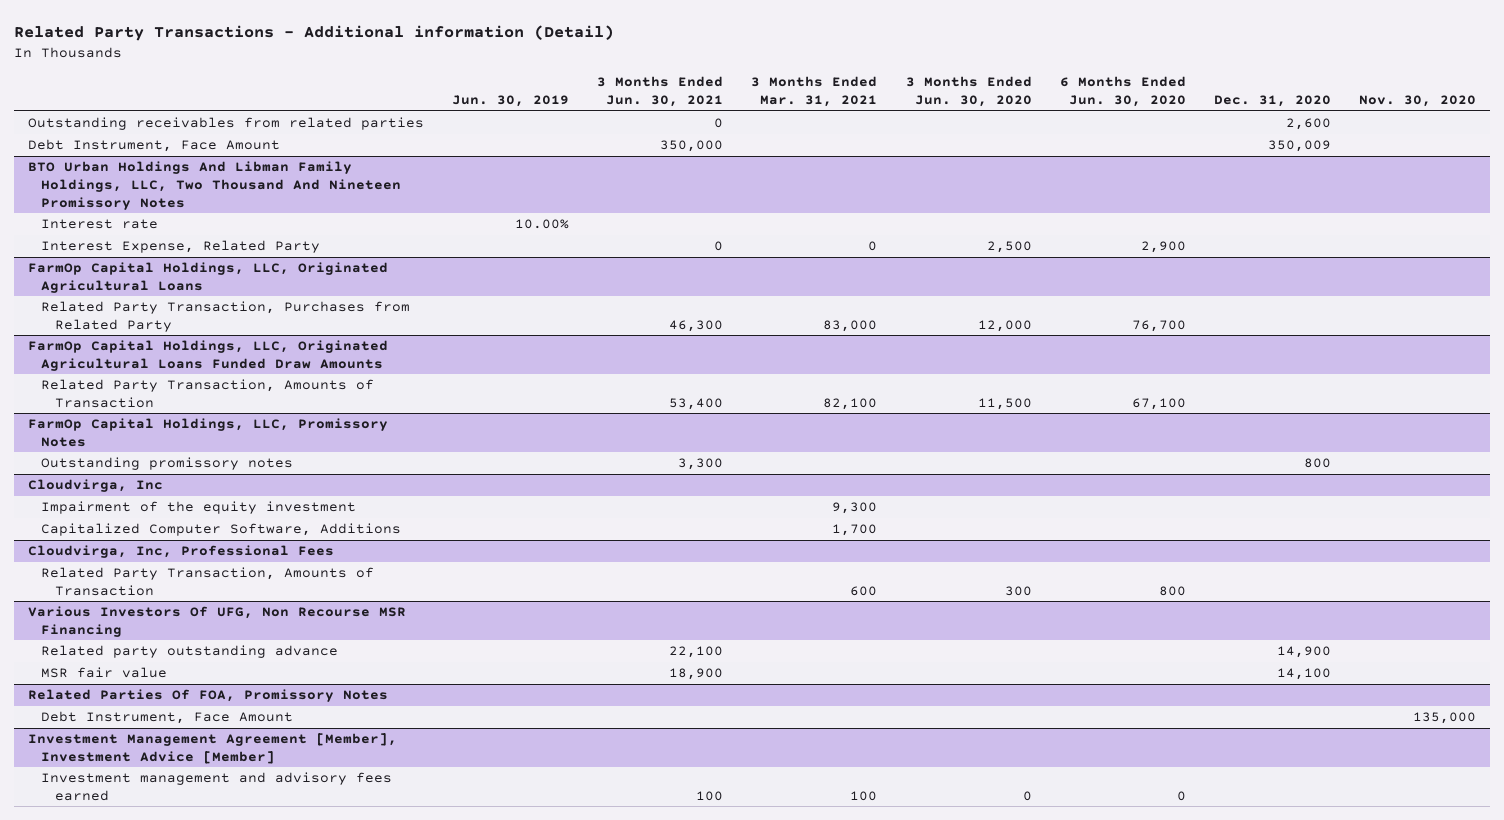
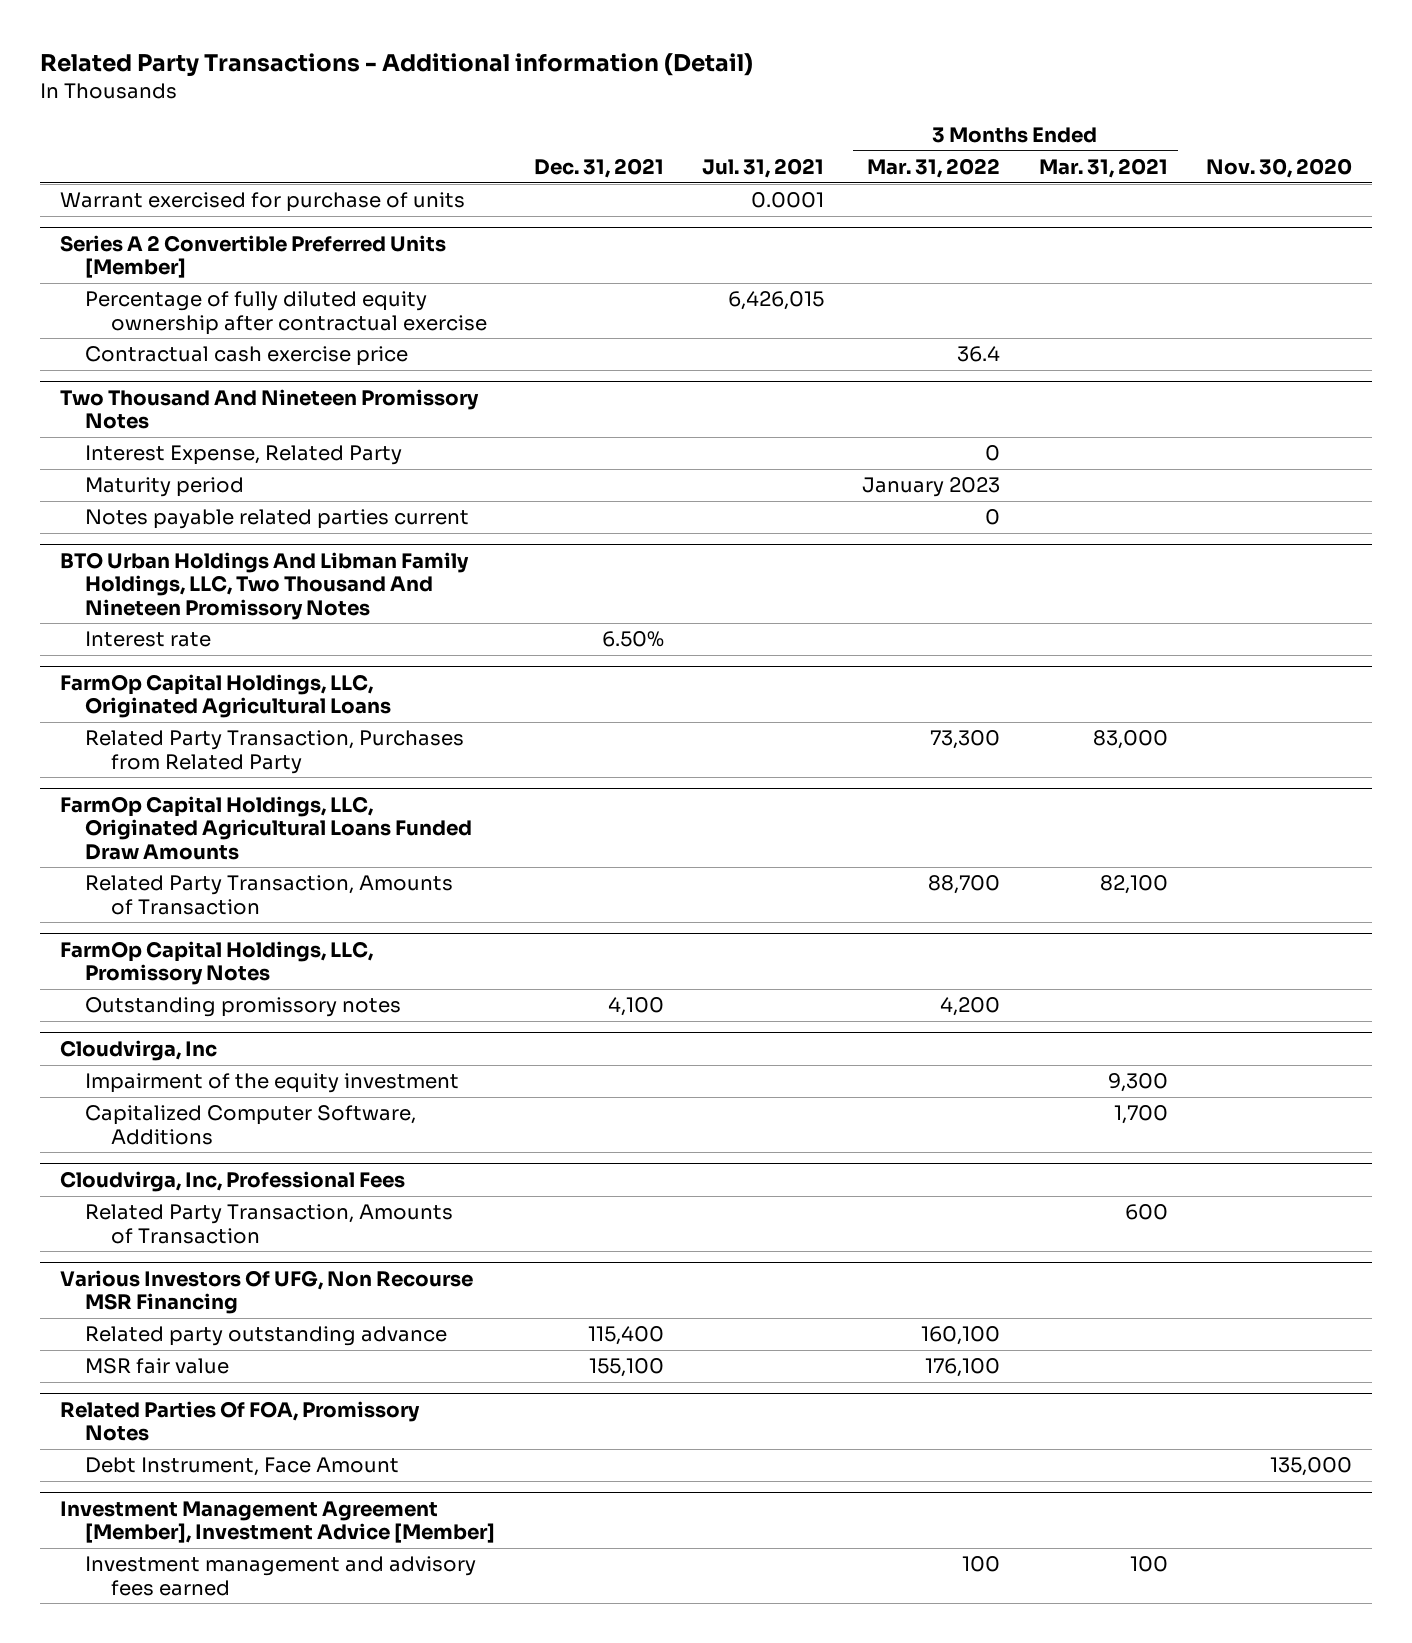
- | Jun. 30, 2019 | 3 Months Ended Jun. 30, 2021 | 3 Months Ended Mar. 31, 2021 | 3 Months Ended Jun. 30, 2020 | 6 Months Ended Jun. 30, 2020 | Dec. 31, 2020 | Nov. 30, 2020
+ | Dec. 31, 2021 | Jul. 31, 2021 | 3 Months Ended Mar. 31, 2022 | 3 Months Ended Mar. 31, 2021 | Nov. 30, 2020
- Outstanding receivables from related parties | | 0 | | | | 2,600 |
- Debt Instrument, Face Amount | | 350,000 | | | | 350,009 |
+ Warrant exercised for purchase of units | | 0.0001 | | |
+ Series A 2 Convertible Preferred Units [Member]
+ Percentage of fully diluted equity ownership after contractual exercise | | 6,426,015 | | |
+ Contractual cash exercise price | | | 36.4 | |
+ Two Thousand And Nineteen Promissory Notes
+ Interest Expense, Related Party | | | 0 | |
+ Maturity period | | | January 2023 | |
+ Notes payable related parties current | | | 0 | |
@ BTO Urban Holdings And Libman Family Holdings, LLC, Two Thousand And Nineteen Promissory Notes
- Interest Expense, Related Party | | 0 | 0 | 2,500 | 2,900 | |

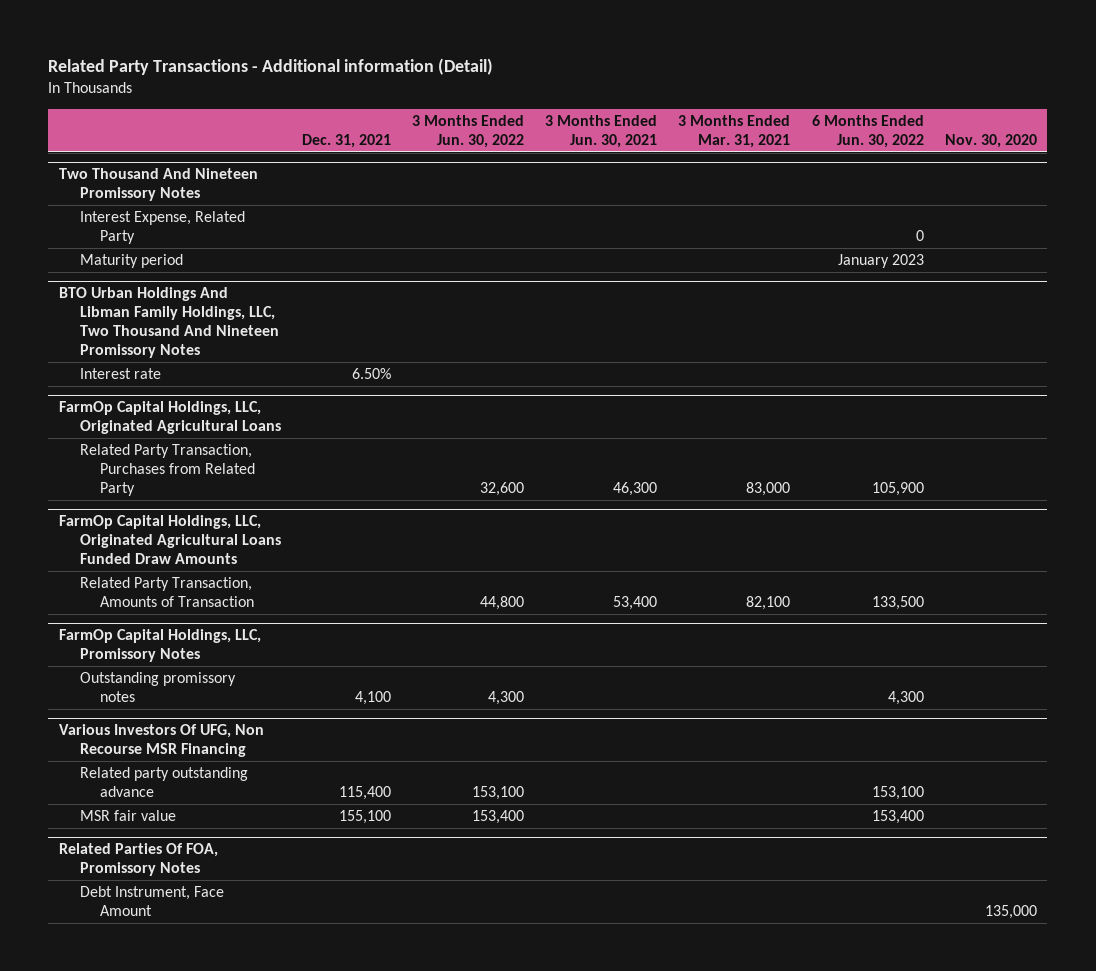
- | Dec. 31, 2021 | Jul. 31, 2021 | 3 Months Ended Mar. 31, 2022 | 3 Months Ended Mar. 31, 2021 | Nov. 30, 2020
+ | Dec. 31, 2021 | 3 Months Ended Jun. 30, 2022 | 3 Months Ended Jun. 30, 2021 | 3 Months Ended Mar. 31, 2021 | 6 Months Ended Jun. 30, 2022 | Nov. 30, 2020
- Warrant exercised for purchase of units | | 0.0001 | | |
- Series A 2 Convertible Preferred Units [Member]
- Percentage of fully diluted equity ownership after contractual exercise | | 6,426,015 | | |
- Contractual cash exercise price | | | 36.4 | |
@ Two Thousand And Nineteen Promissory Notes
- Notes payable related parties current | | | 0 | |
- Cloudvirga, Inc
- Impairment of the equity investment | | | | 9,300 |
- Capitalized Computer Software, Additions | | | | 1,700 |
- Cloudvirga, Inc, Professional Fees
- Related Party Transaction, Amounts of Transaction | | | | 600 |
- Investment Management Agreement [Member], Investment Advice [Member]
- Investment management and advisory fees earned | | | 100 | 100 |

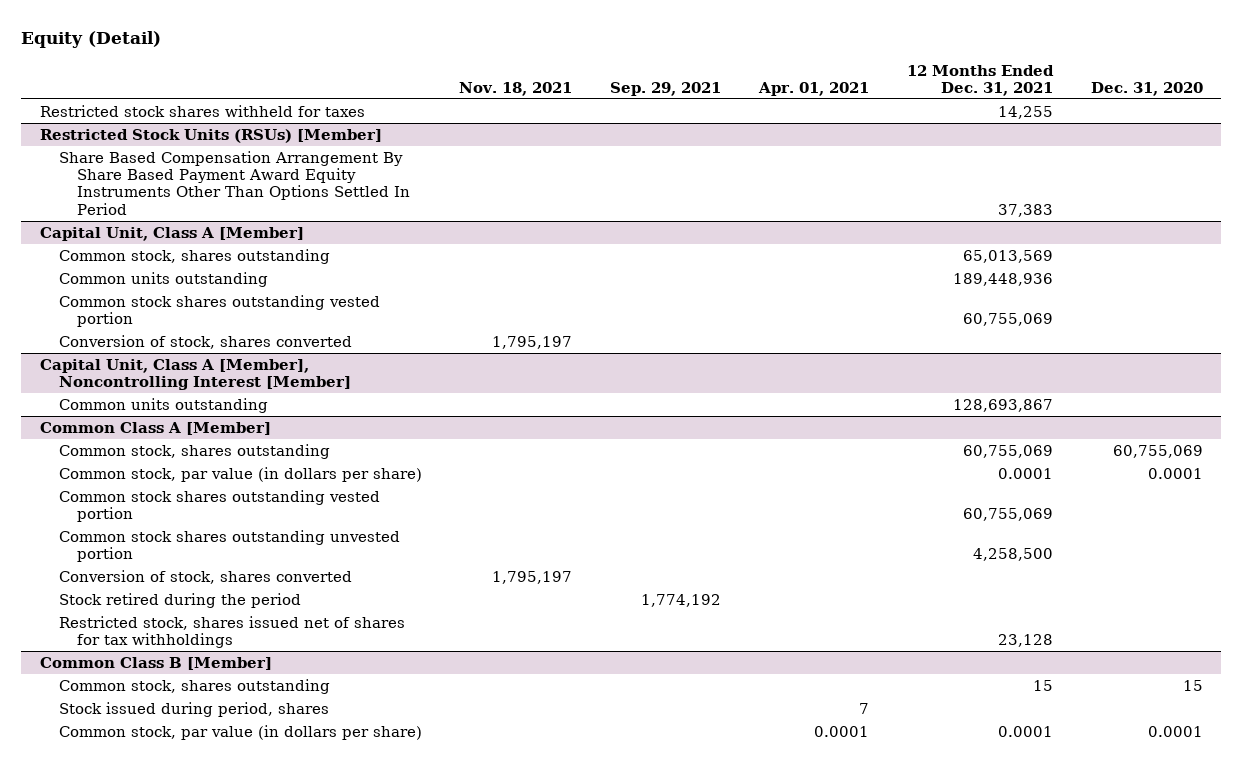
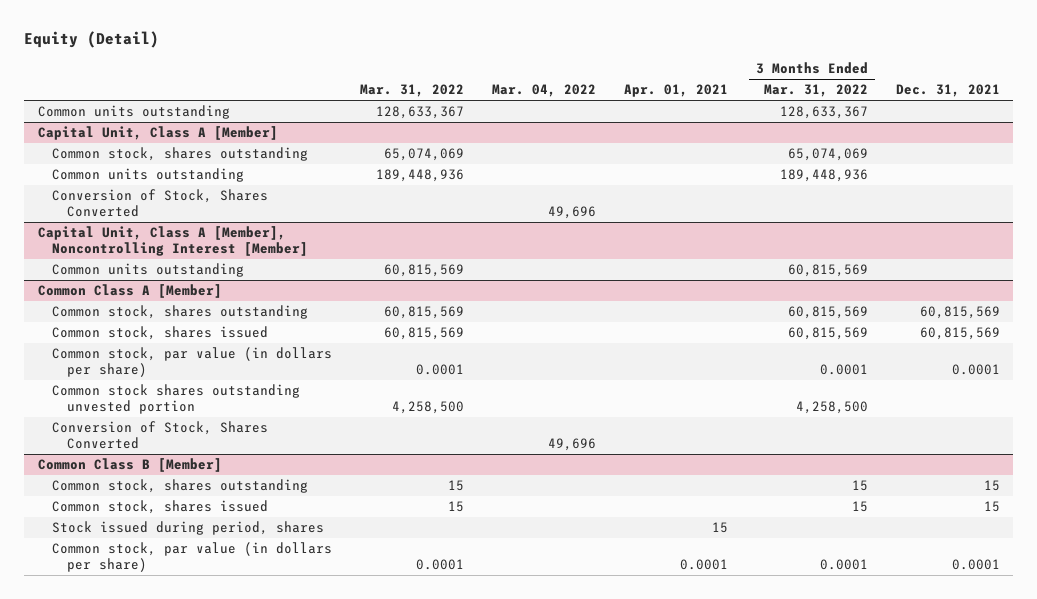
- | Nov. 18, 2021 | Sep. 29, 2021 | Apr. 01, 2021 | 12 Months Ended Dec. 31, 2021 | Dec. 31, 2020
+ | Mar. 31, 2022 | Mar. 04, 2022 | Apr. 01, 2021 | 3 Months Ended Mar. 31, 2022 | Dec. 31, 2021
- Restricted stock shares withheld for taxes | | | | 14,255 |
- Restricted Stock Units (RSUs) [Member]
- Share Based Compensation Arrangement By Share Based Payment Award Equity Instruments Other Than Options Settled In Period | | | | 37,383 |
+ Common units outstanding | 128,633,367 | | | 128,633,367 |
@ Capital Unit, Class A [Member]
- Common stock shares outstanding vested portion | | | | 60,755,069 |
- Conversion of stock, shares converted | 1,795,197 | | | |
+ Conversion of Stock, Shares Converted | | 49,696 | | |
@ Common Class A [Member]
+ Common stock, shares issued | 60,815,569 | | | 60,815,569 | 60,815,569
- Common stock shares outstanding vested portion | | | | 60,755,069 |
- Conversion of stock, shares converted | 1,795,197 | | | |
- Stock retired during the period | | 1,774,192 | | |
- Restricted stock, shares issued net of shares for tax withholdings | | | | 23,128 |
+ Conversion of Stock, Shares Converted | | 49,696 | | |
@ Common Class B [Member]
- Stock issued during period, shares | | | 7 | |
+ Common stock, shares issued | 15 | | | 15 | 15
+ Stock issued during period, shares | | | 15 | |

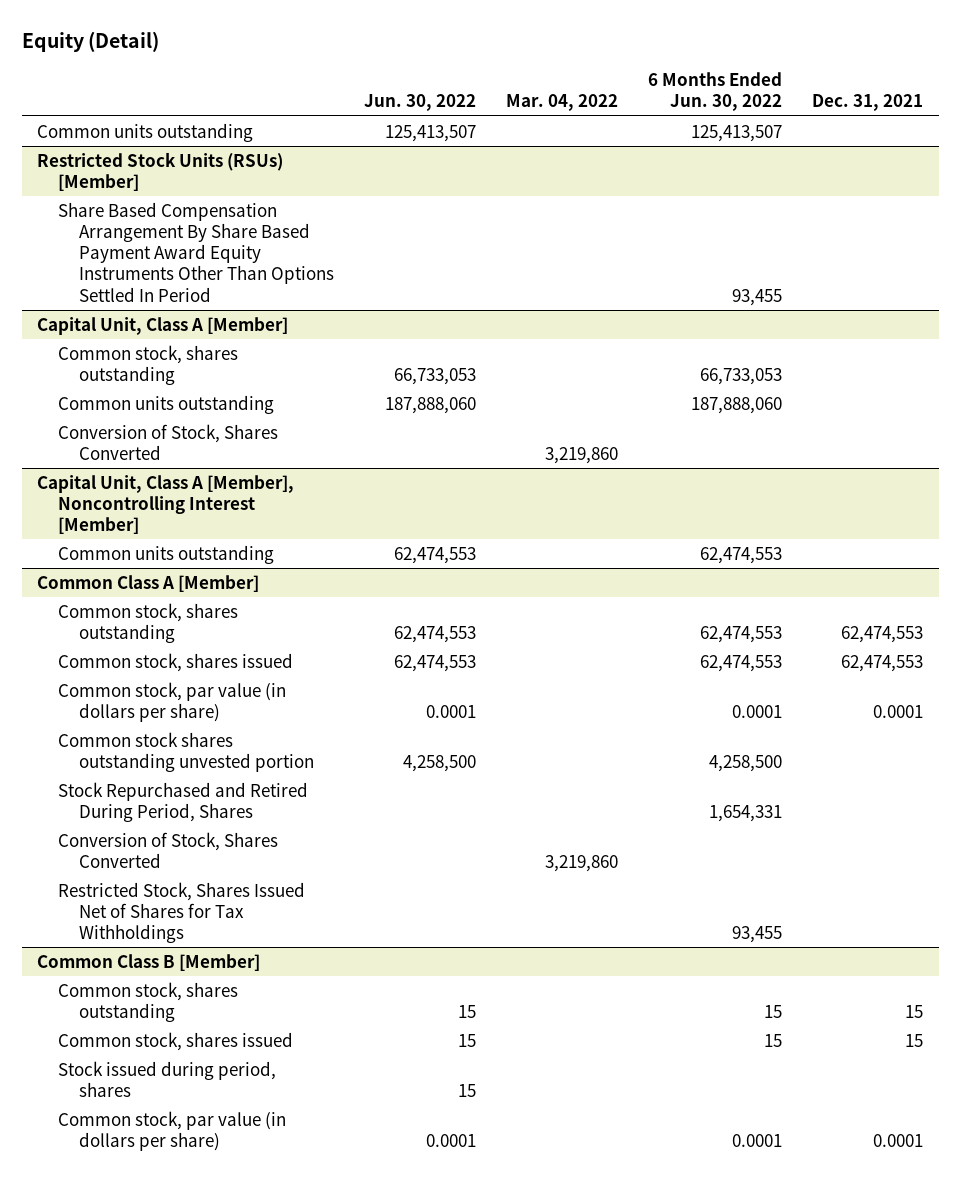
- | Mar. 31, 2022 | Mar. 04, 2022 | Apr. 01, 2021 | 3 Months Ended Mar. 31, 2022 | Dec. 31, 2021
+ | Jun. 30, 2022 | Mar. 04, 2022 | 6 Months Ended Jun. 30, 2022 | Dec. 31, 2021
+ Restricted Stock Units (RSUs) [Member]
+ Share Based Compensation Arrangement By Share Based Payment Award Equity Instruments Other Than Options Settled In Period | | | 93,455 |
@ Capital Unit, Class A [Member]
- Conversion of Stock, Shares Converted | | 49,696 | | |
+ Conversion of Stock, Shares Converted | | 3,219,860 | |
@ Common Class A [Member]
- Common stock, shares outstanding | 60,815,569 | | | 60,815,569 | 60,815,569
- Common stock, shares issued | 60,815,569 | | | 60,815,569 | 60,815,569
+ Common stock, shares outstanding | 62,474,553 | | 62,474,553 | 62,474,553
+ Common stock, shares issued | 62,474,553 | | 62,474,553 | 62,474,553
- Conversion of Stock, Shares Converted | | 49,696 | | |
+ Stock Repurchased and Retired During Period, Shares | | | 1,654,331 |
+ Conversion of Stock, Shares Converted | | 3,219,860 | |
+ Restricted Stock, Shares Issued Net of Shares for Tax Withholdings | | | 93,455 |

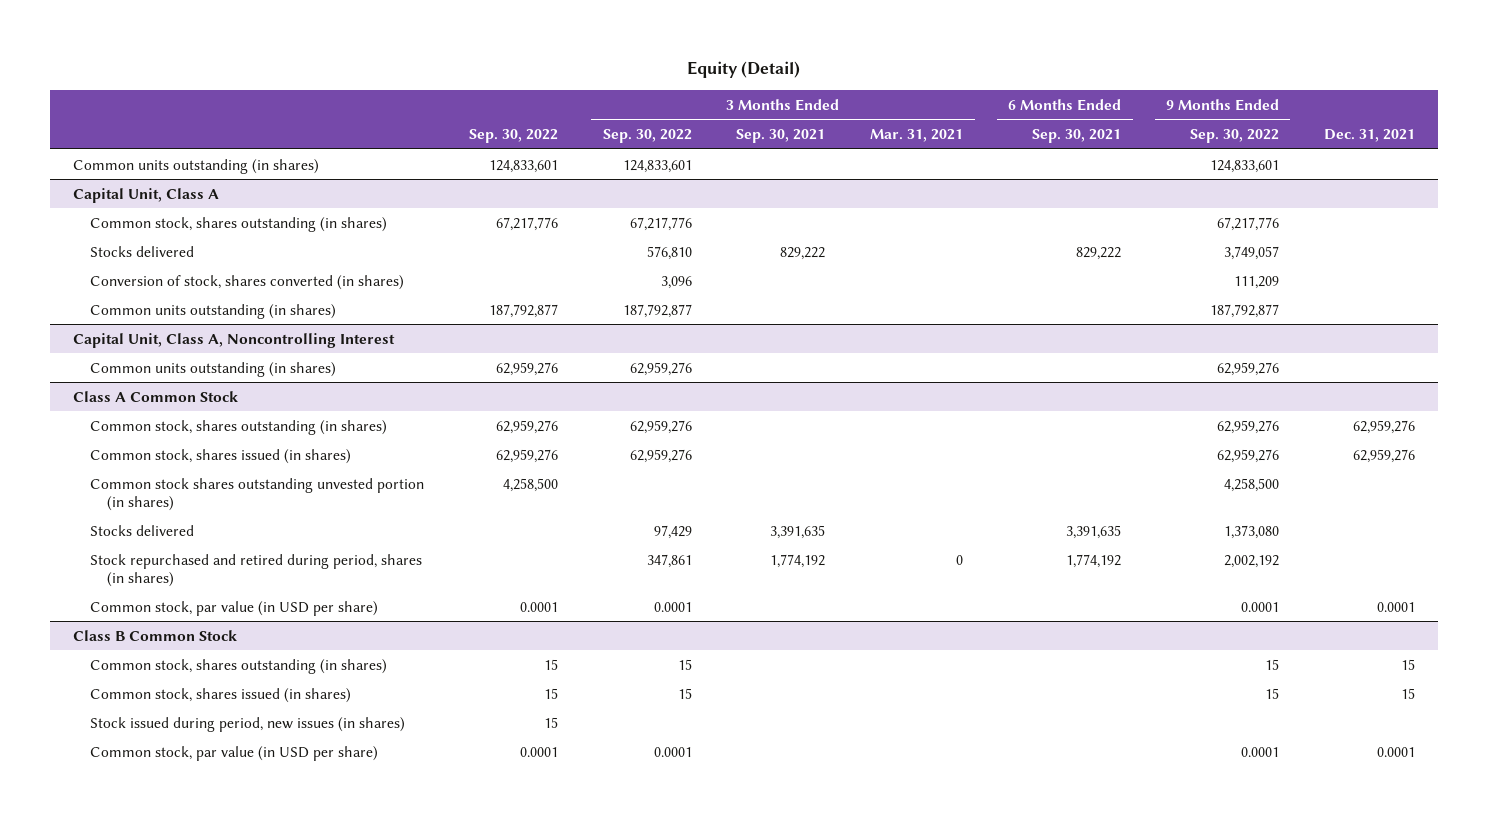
- | Jun. 30, 2022 | Mar. 04, 2022 | 6 Months Ended Jun. 30, 2022 | Dec. 31, 2021
+ | Sep. 30, 2022 | 3 Months Ended Sep. 30, 2022 | 3 Months Ended Sep. 30, 2021 | 3 Months Ended Mar. 31, 2021 | 6 Months Ended Sep. 30, 2021 | 9 Months Ended Sep. 30, 2022 | Dec. 31, 2021
- Common units outstanding | 125,413,507 | | 125,413,507 |
- Restricted Stock Units (RSUs) [Member]
- Share Based Compensation Arrangement By Share Based Payment Award Equity Instruments Other Than Options Settled In Period | | | 93,455 |
- Capital Unit, Class A [Member]
- Common stock, shares outstanding | 66,733,053 | | 66,733,053 |
- Common units outstanding | 187,888,060 | | 187,888,060 |
- Conversion of Stock, Shares Converted | | 3,219,860 | |
- Capital Unit, Class A [Member], Noncontrolling Interest [Member]
- Common units outstanding | 62,474,553 | | 62,474,553 |
- Common Class A [Member]
- Common stock, shares outstanding | 62,474,553 | | 62,474,553 | 62,474,553
- Common stock, shares issued | 62,474,553 | | 62,474,553 | 62,474,553
- Common stock, par value (in dollars per share) | 0.0001 | | 0.0001 | 0.0001
- Common stock shares outstanding unvested portion | 4,258,500 | | 4,258,500 |
- Stock Repurchased and Retired During Period, Shares | | | 1,654,331 |
- Conversion of Stock, Shares Converted | | 3,219,860 | |
- Restricted Stock, Shares Issued Net of Shares for Tax Withholdings | | | 93,455 |
- Common Class B [Member]
- Common stock, shares outstanding | 15 | | 15 | 15
- Common stock, shares issued | 15 | | 15 | 15
- Stock issued during period, shares | 15 | | |
- Common stock, par value (in dollars per share) | 0.0001 | | 0.0001 | 0.0001
+ Common units outstanding (in shares) | 124,833,601 | 124,833,601 | | | | 124,833,601 |
+ Capital Unit, Class A
+ Common stock, shares outstanding (in shares) | 67,217,776 | 67,217,776 | | | | 67,217,776 |
+ Stocks delivered | | 576,810 | 829,222 | | 829,222 | 3,749,057 |
+ Conversion of stock, shares converted (in shares) | | 3,096 | | | | 111,209 |
+ Common units outstanding (in shares) | 187,792,877 | 187,792,877 | | | | 187,792,877 |
+ Capital Unit, Class A, Noncontrolling Interest
+ Common units outstanding (in shares) | 62,959,276 | 62,959,276 | | | | 62,959,276 |
+ Class A Common Stock
+ Common stock, shares outstanding (in shares) | 62,959,276 | 62,959,276 | | | | 62,959,276 | 62,959,276
+ Common stock, shares issued (in shares) | 62,959,276 | 62,959,276 | | | | 62,959,276 | 62,959,276
+ Common stock shares outstanding unvested portion (in shares) | 4,258,500 | | | | | 4,258,500 |
+ Stocks delivered | | 97,429 | 3,391,635 | | 3,391,635 | 1,373,080 |
+ Stock repurchased and retired during period, shares (in shares) | | 347,861 | 1,774,192 | 0 | 1,774,192 | 2,002,192 |
+ Common stock, par value (in USD per share) | 0.0001 | 0.0001 | | | | 0.0001 | 0.0001
+ Class B Common Stock
+ Common stock, shares outstanding (in shares) | 15 | 15 | | | | 15 | 15
+ Common stock, shares issued (in shares) | 15 | 15 | | | | 15 | 15
+ Stock issued during period, new issues (in shares) | 15 | | | | | |
+ Common stock, par value (in USD per share) | 0.0001 | 0.0001 | | | | 0.0001 | 0.0001

